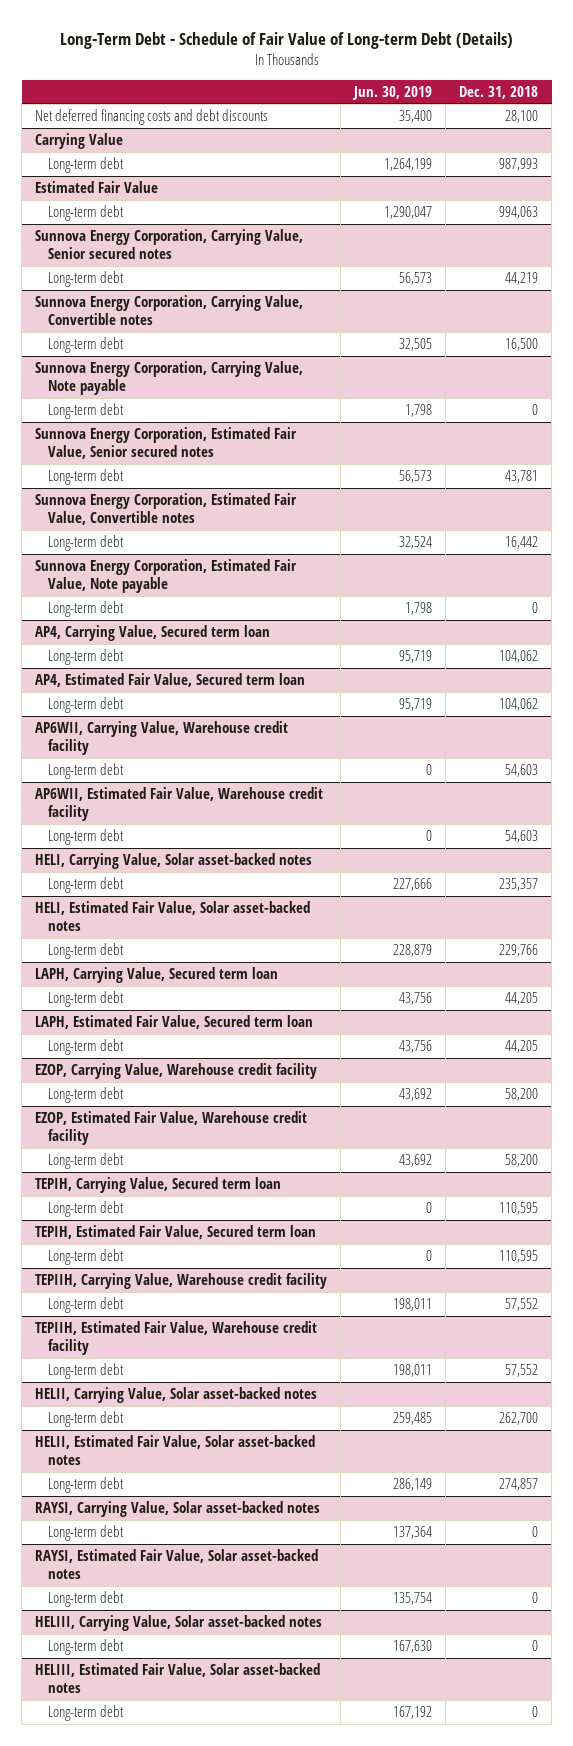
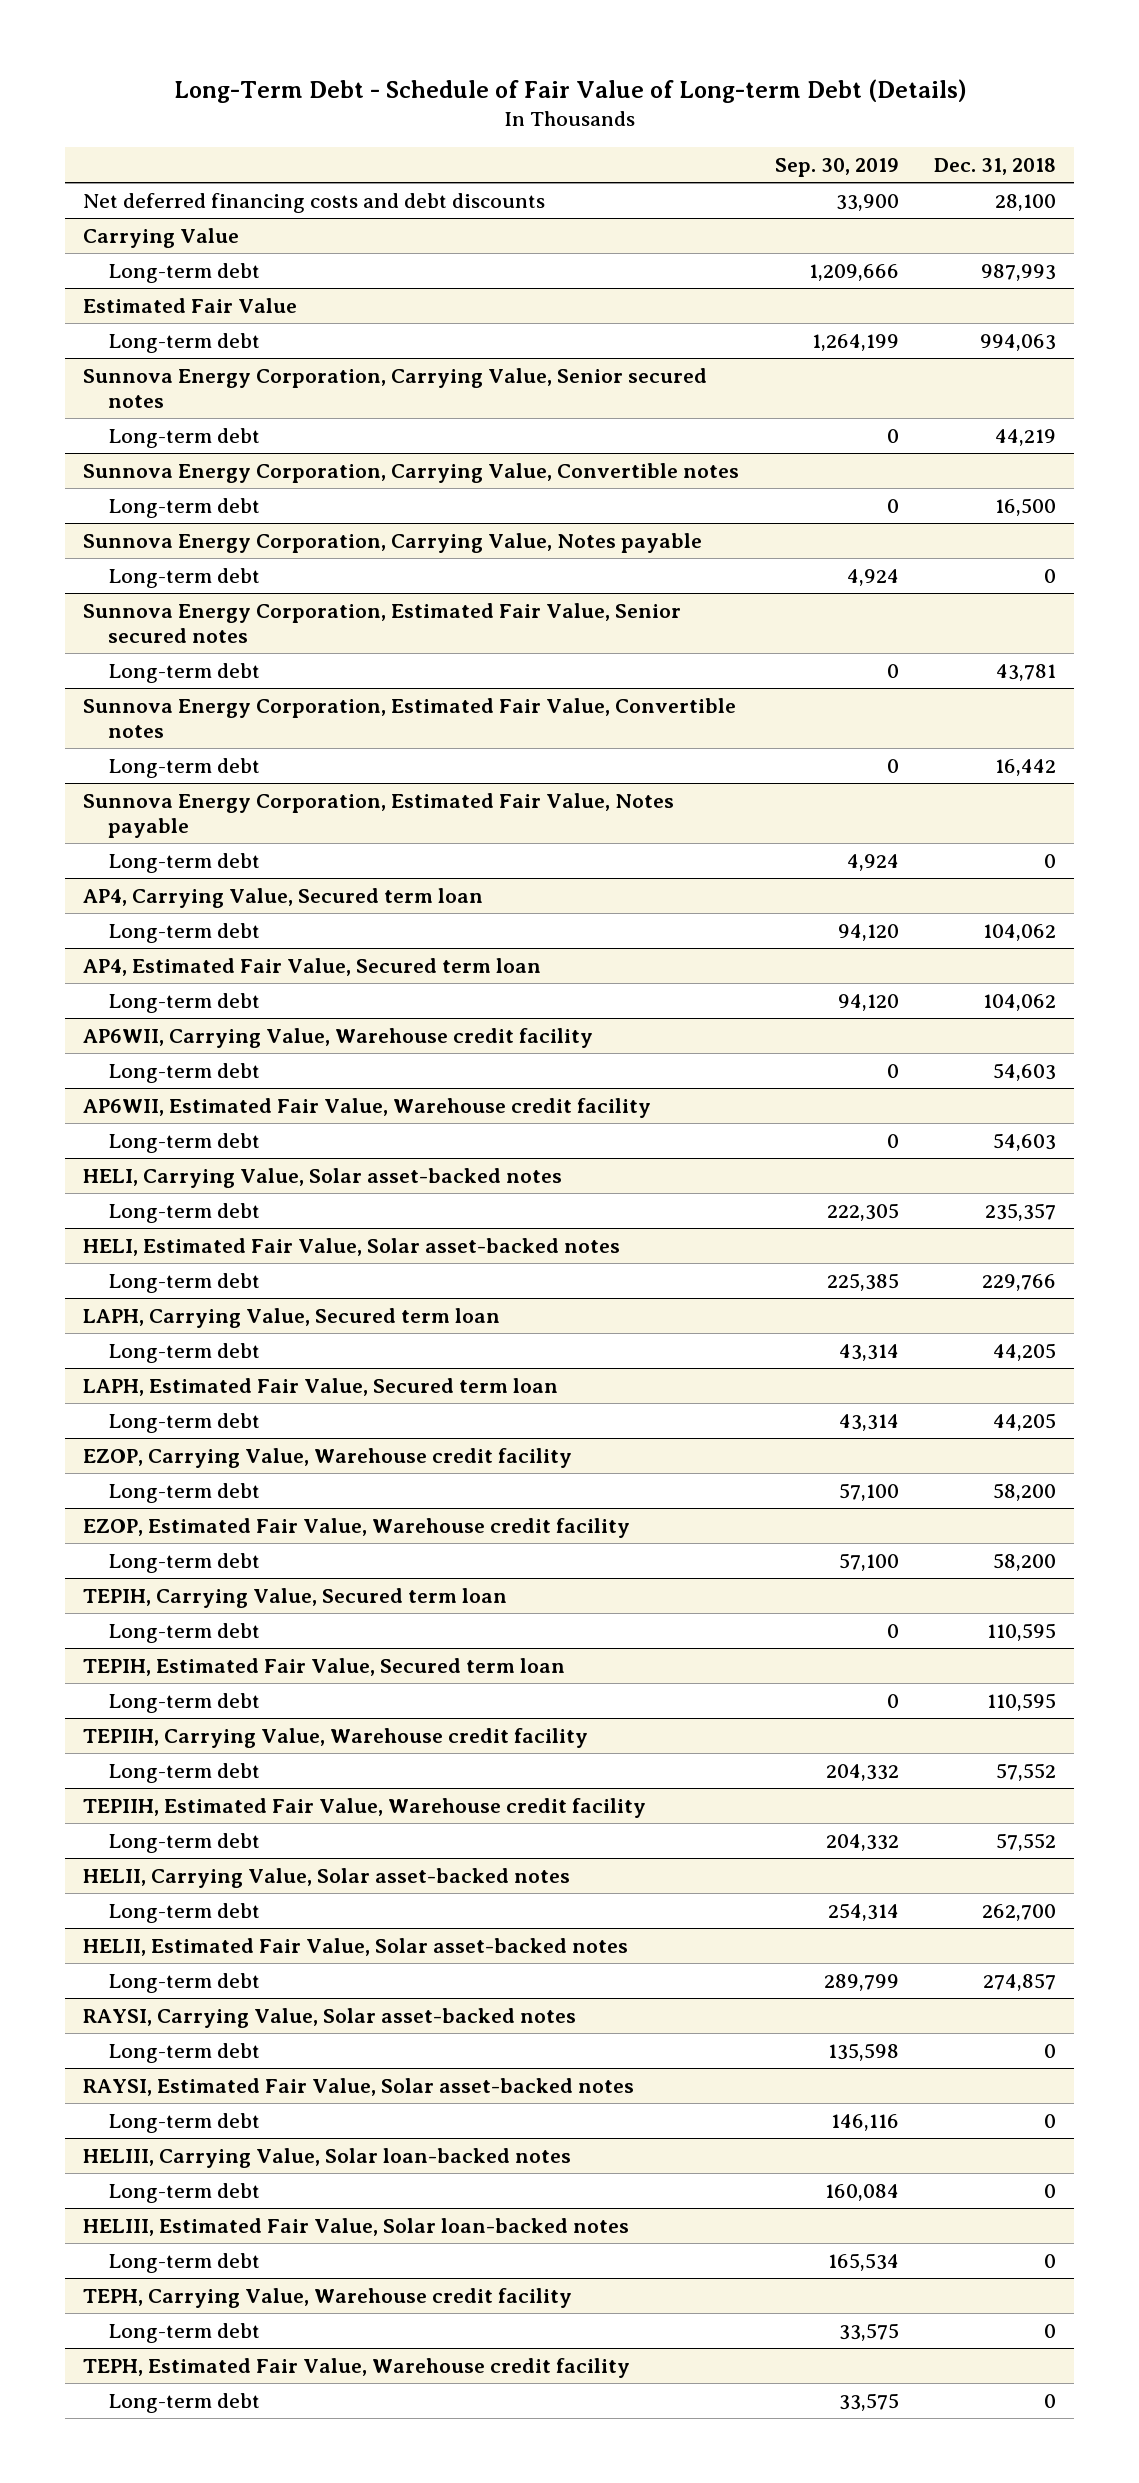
- | Jun. 30, 2019 | Dec. 31, 2018
+ | Sep. 30, 2019 | Dec. 31, 2018
- Sunnova Energy Corporation, Carrying Value, Note payable
+ Sunnova Energy Corporation, Carrying Value, Notes payable
- Sunnova Energy Corporation, Estimated Fair Value, Note payable
+ Sunnova Energy Corporation, Estimated Fair Value, Notes payable
- HELIII, Carrying Value, Solar asset-backed notes
+ HELIII, Carrying Value, Solar loan-backed notes
- HELIII, Estimated Fair Value, Solar asset-backed notes
+ HELIII, Estimated Fair Value, Solar loan-backed notes
+ TEPH, Carrying Value, Warehouse credit facility
+ Long-term debt | 33,575 | 0
+ TEPH, Estimated Fair Value, Warehouse credit facility
+ Long-term debt | 33,575 | 0

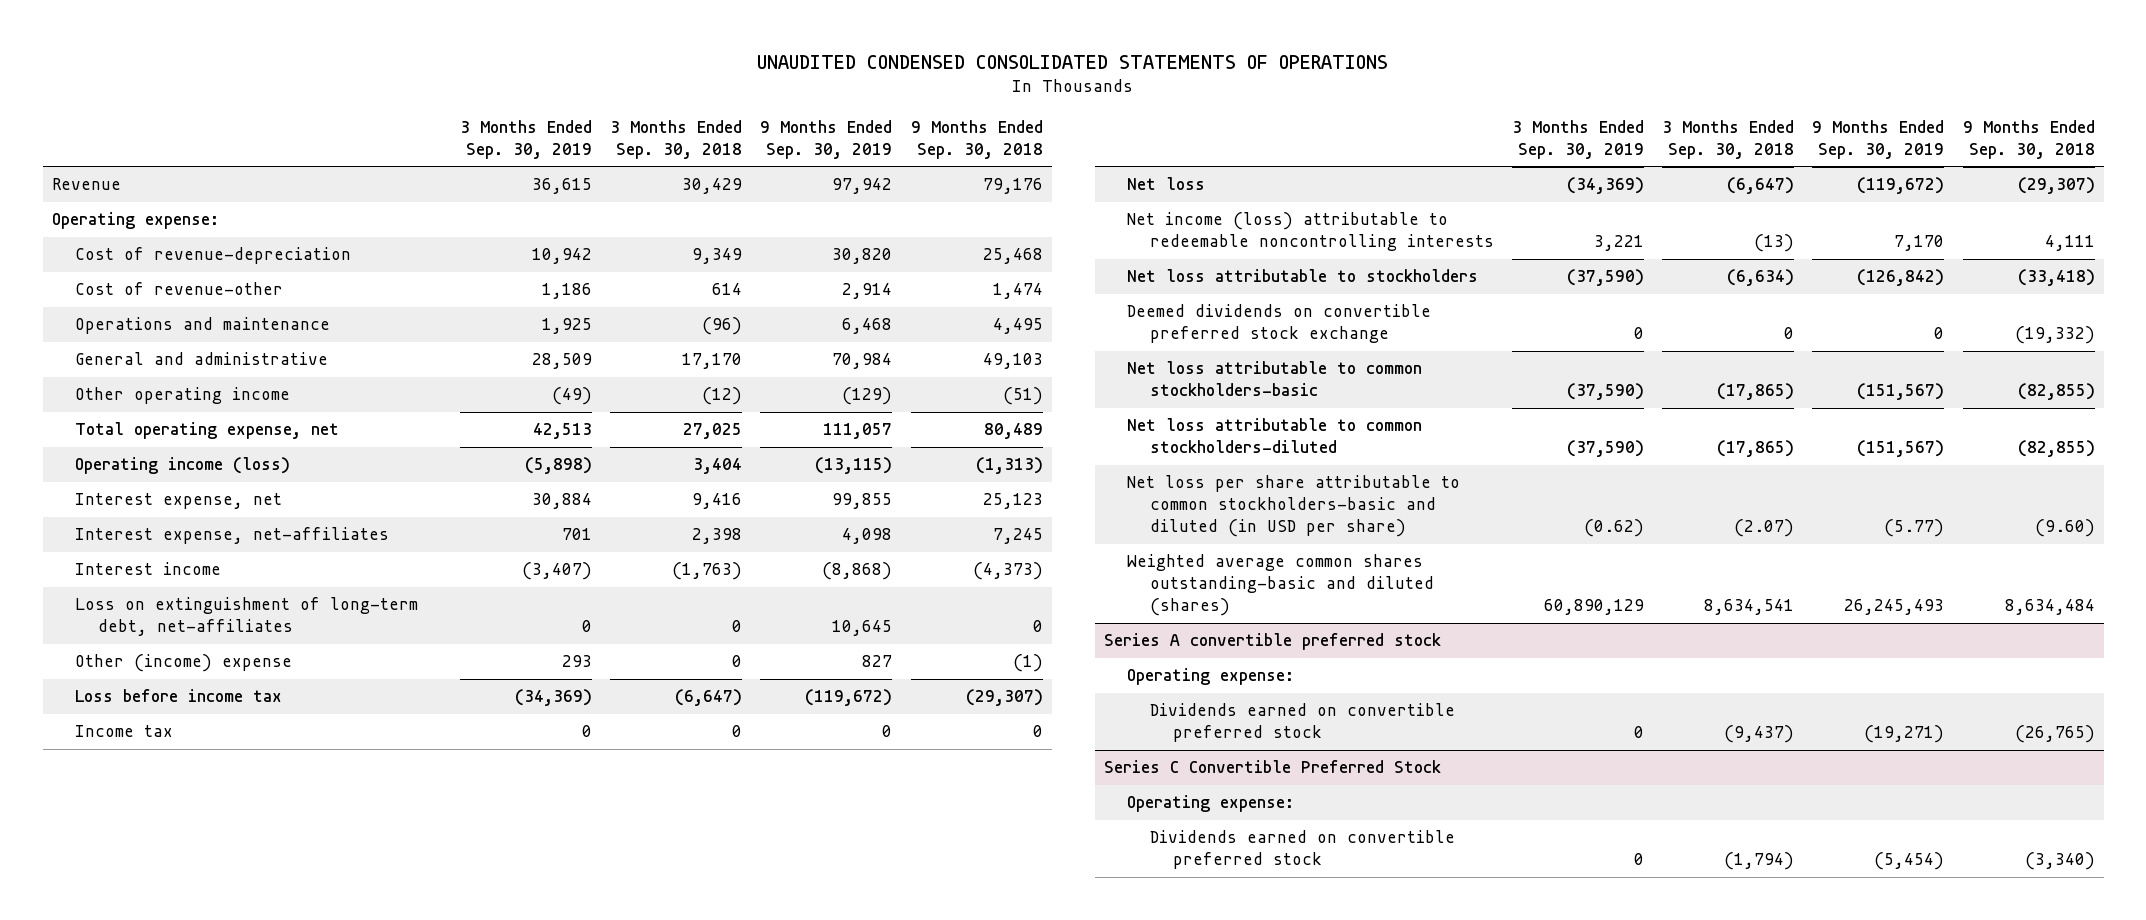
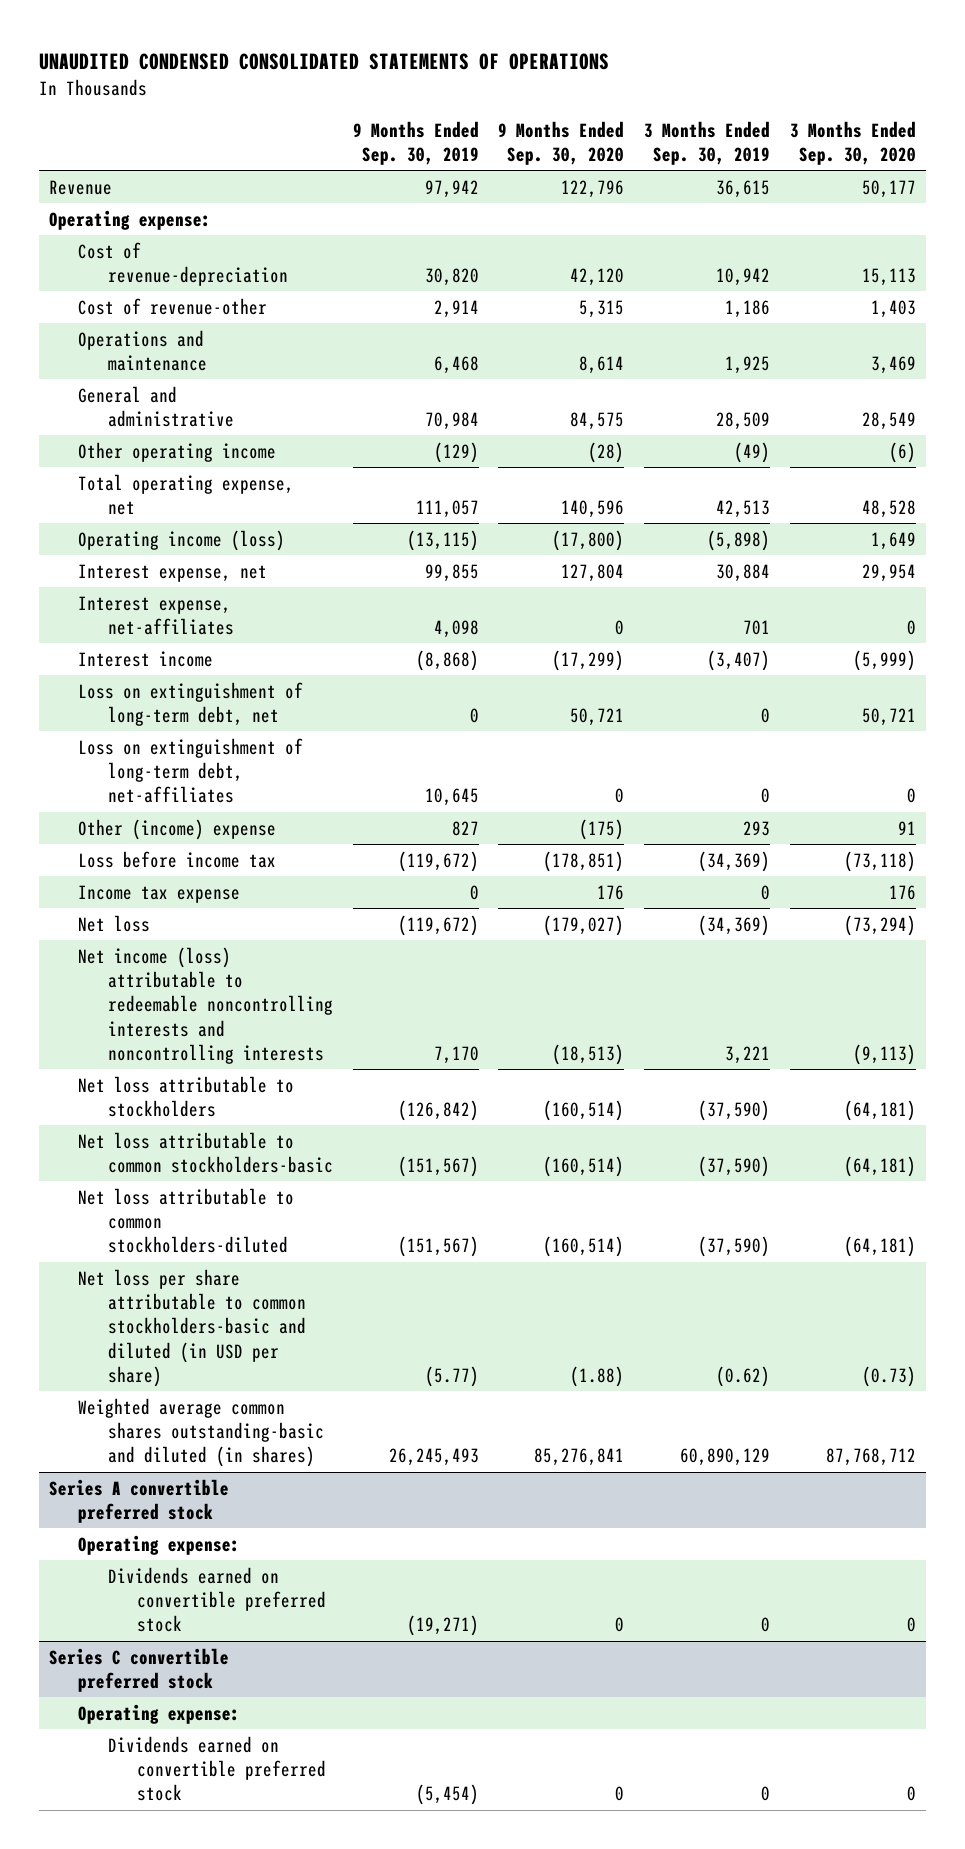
- | 3 Months Ended Sep. 30, 2019 | 3 Months Ended Sep. 30, 2018 | 9 Months Ended Sep. 30, 2019 | 9 Months Ended Sep. 30, 2018
+ | 9 Months Ended Sep. 30, 2019 | 9 Months Ended Sep. 30, 2020 | 3 Months Ended Sep. 30, 2019 | 3 Months Ended Sep. 30, 2020
+ Loss on extinguishment of long-term debt, net | 0 | 50,721 | 0 | 50,721
- Income tax | 0 | 0 | 0 | 0
+ Income tax expense | 0 | 176 | 0 | 176
- Net income (loss) attributable to redeemable noncontrolling interests | 3,221 | (13) | 7,170 | 4,111
+ Net income (loss) attributable to redeemable noncontrolling interests and noncontrolling interests | 7,170 | (18,513) | 3,221 | (9,113)
- Deemed dividends on convertible preferred stock exchange | 0 | 0 | 0 | (19,332)
- Weighted average common shares outstanding-basic and diluted (shares) | 60,890,129 | 8,634,541 | 26,245,493 | 8,634,484
+ Weighted average common shares outstanding-basic and diluted (in shares) | 26,245,493 | 85,276,841 | 60,890,129 | 87,768,712
- Series C Convertible Preferred Stock
+ Series C convertible preferred stock

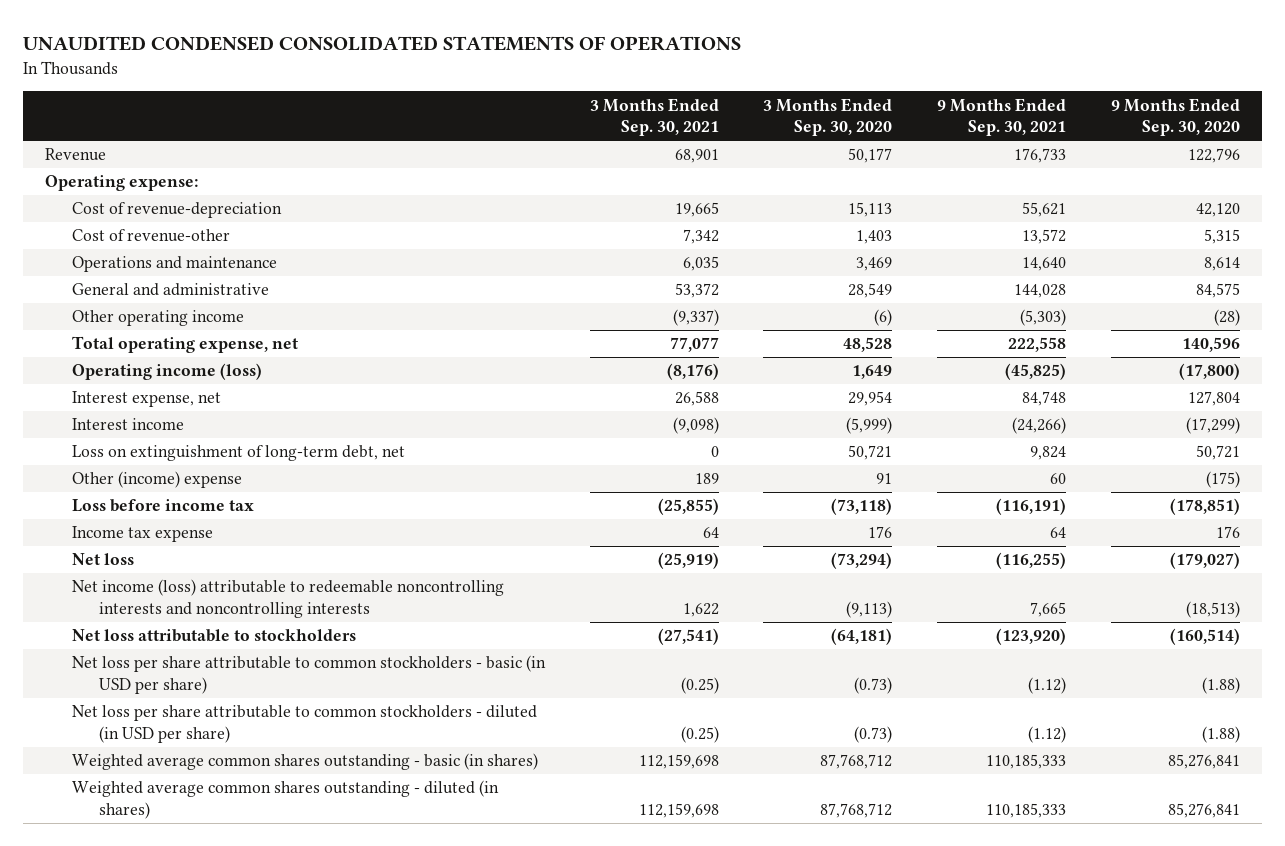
- | 9 Months Ended Sep. 30, 2019 | 9 Months Ended Sep. 30, 2020 | 3 Months Ended Sep. 30, 2019 | 3 Months Ended Sep. 30, 2020
+ | 3 Months Ended Sep. 30, 2021 | 3 Months Ended Sep. 30, 2020 | 9 Months Ended Sep. 30, 2021 | 9 Months Ended Sep. 30, 2020
- Interest expense, net-affiliates | 4,098 | 0 | 701 | 0
- Loss on extinguishment of long-term debt, net-affiliates | 10,645 | 0 | 0 | 0
- Net loss attributable to common stockholders-basic | (151,567) | (160,514) | (37,590) | (64,181)
- Net loss attributable to common stockholders-diluted | (151,567) | (160,514) | (37,590) | (64,181)
- Net loss per share attributable to common stockholders-basic and diluted (in USD per share) | (5.77) | (1.88) | (0.62) | (0.73)
- Weighted average common shares outstanding-basic and diluted (in shares) | 26,245,493 | 85,276,841 | 60,890,129 | 87,768,712
- Series A convertible preferred stock
- Operating expense:
- Dividends earned on convertible preferred stock | (19,271) | 0 | 0 | 0
- Series C convertible preferred stock
- Operating expense:
- Dividends earned on convertible preferred stock | (5,454) | 0 | 0 | 0
+ Net loss per share attributable to common stockholders - basic (in USD per share) | (0.25) | (0.73) | (1.12) | (1.88)
+ Net loss per share attributable to common stockholders - diluted (in USD per share) | (0.25) | (0.73) | (1.12) | (1.88)
+ Weighted average common shares outstanding - basic (in shares) | 112,159,698 | 87,768,712 | 110,185,333 | 85,276,841
+ Weighted average common shares outstanding - diluted (in shares) | 112,159,698 | 87,768,712 | 110,185,333 | 85,276,841

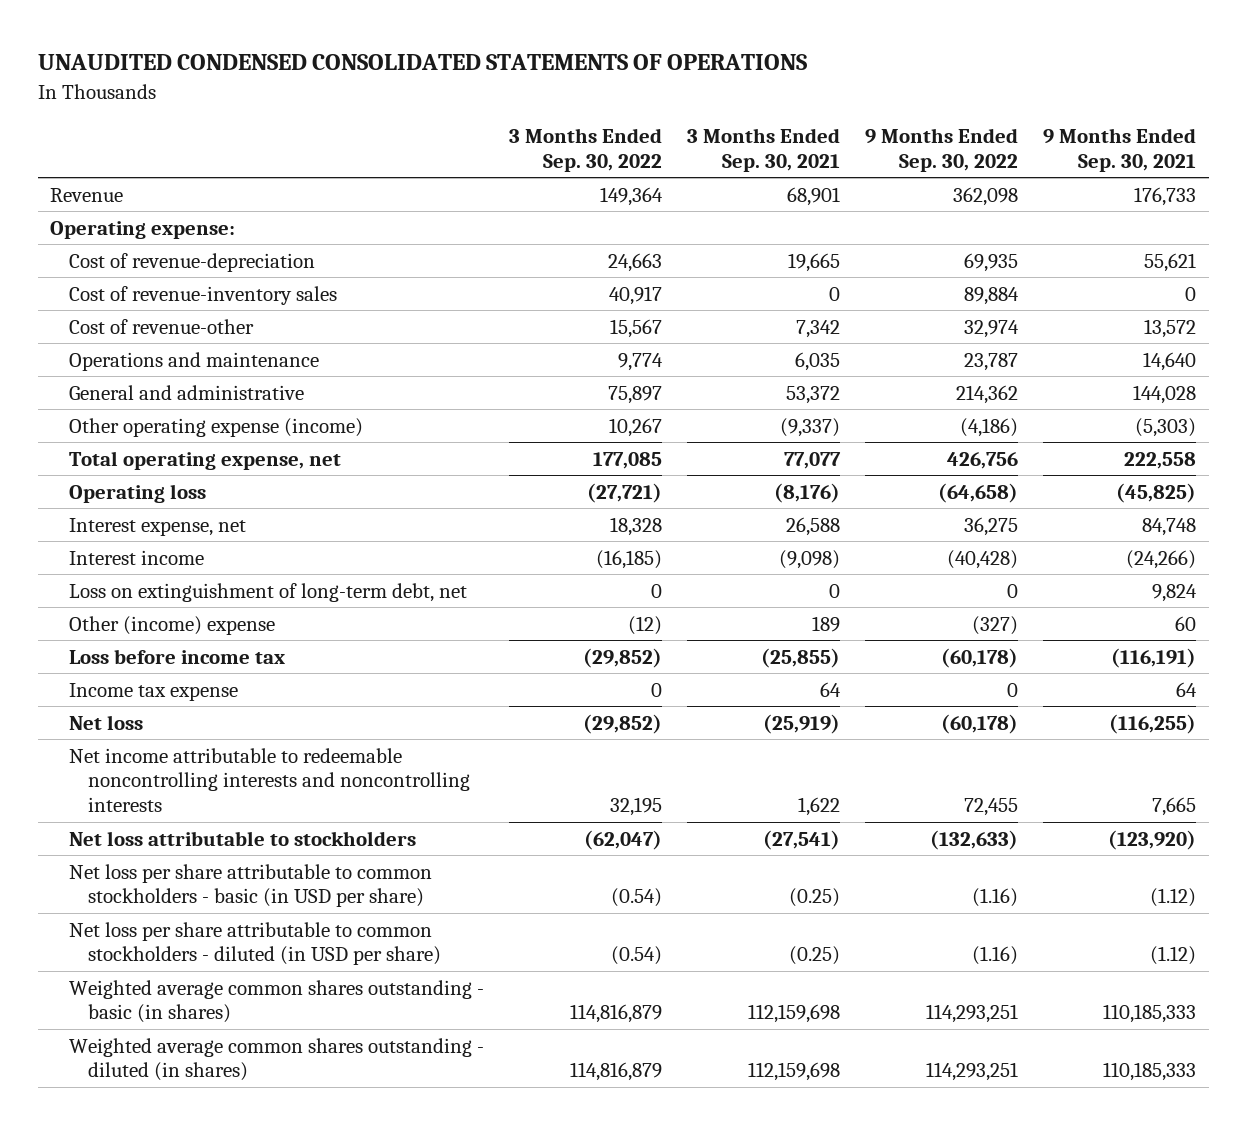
- | 3 Months Ended Sep. 30, 2021 | 3 Months Ended Sep. 30, 2020 | 9 Months Ended Sep. 30, 2021 | 9 Months Ended Sep. 30, 2020
+ | 3 Months Ended Sep. 30, 2022 | 3 Months Ended Sep. 30, 2021 | 9 Months Ended Sep. 30, 2022 | 9 Months Ended Sep. 30, 2021
+ Cost of revenue-inventory sales | 40,917 | 0 | 89,884 | 0
- Other operating income | (9,337) | (6) | (5,303) | (28)
+ Other operating expense (income) | 10,267 | (9,337) | (4,186) | (5,303)
- Operating income (loss) | (8,176) | 1,649 | (45,825) | (17,800)
+ Operating loss | (27,721) | (8,176) | (64,658) | (45,825)
- Net income (loss) attributable to redeemable noncontrolling interests and noncontrolling interests | 1,622 | (9,113) | 7,665 | (18,513)
+ Net income attributable to redeemable noncontrolling interests and noncontrolling interests | 32,195 | 1,622 | 72,455 | 7,665

